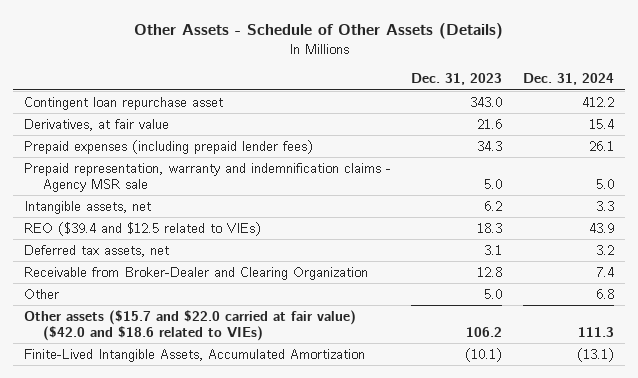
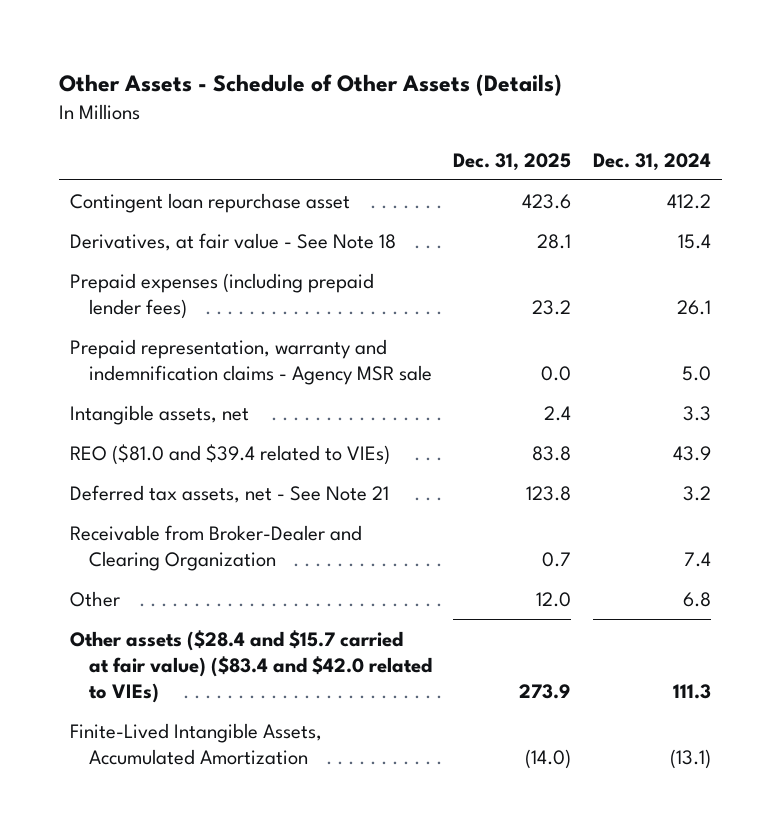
- | Dec. 31, 2023 | Dec. 31, 2024
+ | Dec. 31, 2025 | Dec. 31, 2024
- Derivatives, at fair value | 21.6 | 15.4
+ Derivatives, at fair value - See Note 18 | 28.1 | 15.4
- REO ($39.4 and $12.5 related to VIEs) | 18.3 | 43.9
- Deferred tax assets, net | 3.1 | 3.2
+ REO ($81.0 and $39.4 related to VIEs) | 83.8 | 43.9
+ Deferred tax assets, net - See Note 21 | 123.8 | 3.2
- Other assets ($15.7 and $22.0 carried at fair value) ($42.0 and $18.6 related to VIEs) | 106.2 | 111.3
+ Other assets ($28.4 and $15.7 carried at fair value) ($83.4 and $42.0 related to VIEs) | 273.9 | 111.3

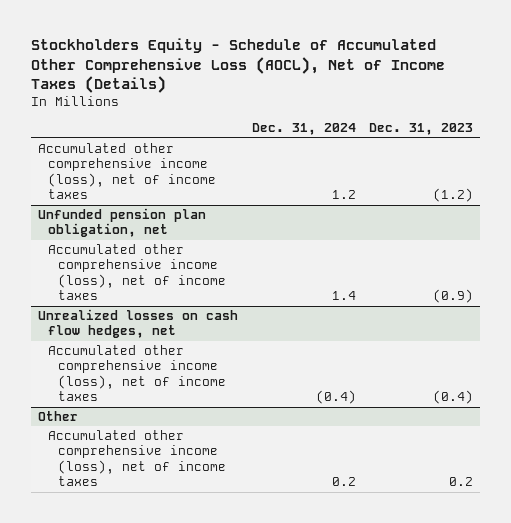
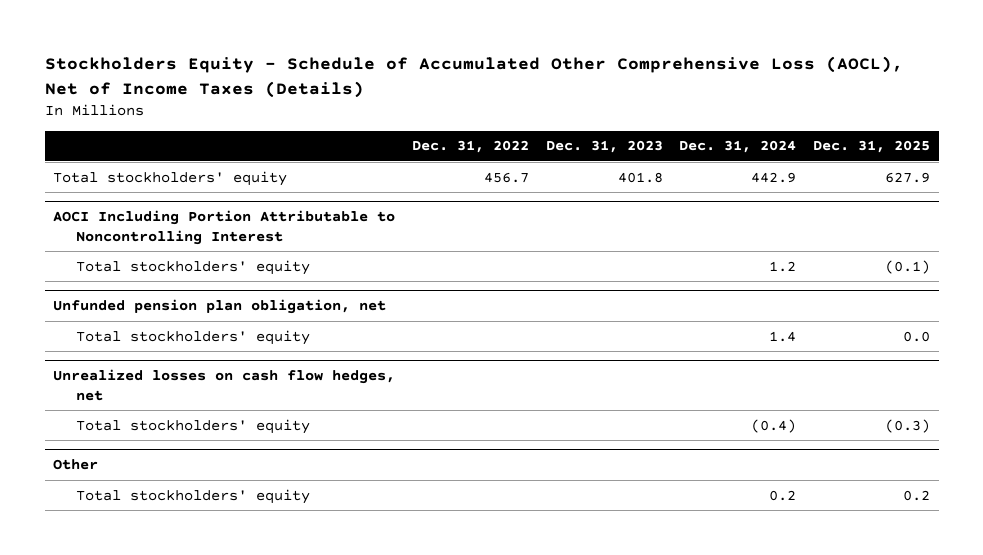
- | Dec. 31, 2024 | Dec. 31, 2023
+ | Dec. 31, 2022 | Dec. 31, 2023 | Dec. 31, 2024 | Dec. 31, 2025
- Accumulated other comprehensive income (loss), net of income taxes | 1.2 | (1.2)
+ Total stockholders' equity | 456.7 | 401.8 | 442.9 | 627.9
+ AOCI Including Portion Attributable to Noncontrolling Interest
+ Total stockholders' equity | | | 1.2 | (0.1)
@ Unfunded pension plan obligation, net
- Accumulated other comprehensive income (loss), net of income taxes | 1.4 | (0.9)
+ Total stockholders' equity | | | 1.4 | 0.0
@ Unrealized losses on cash flow hedges, net
- Accumulated other comprehensive income (loss), net of income taxes | (0.4) | (0.4)
+ Total stockholders' equity | | | (0.4) | (0.3)
@ Other
- Accumulated other comprehensive income (loss), net of income taxes | 0.2 | 0.2
+ Total stockholders' equity | | | 0.2 | 0.2

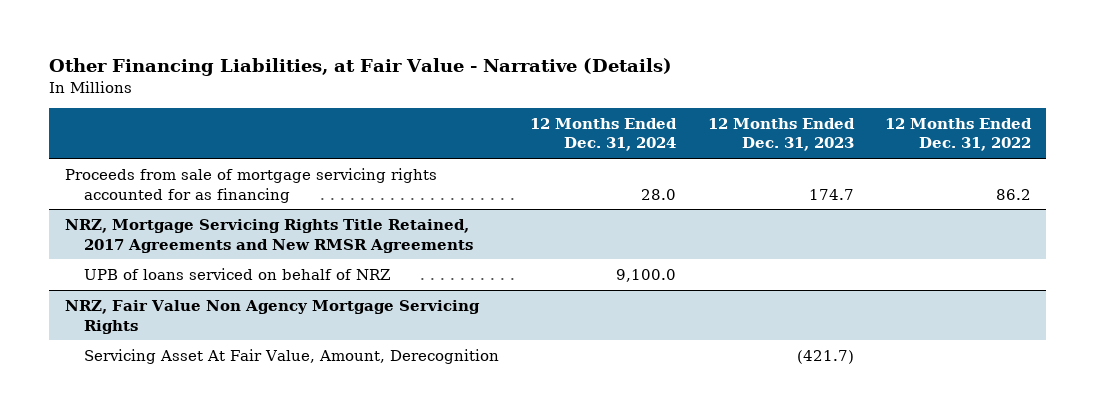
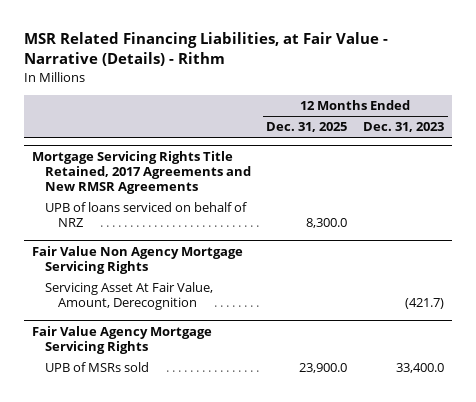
- Other Financing Liabilities, at Fair Value - Narrative (Details)
+ MSR Related Financing Liabilities, at Fair Value - Narrative (Details) - Rithm
- | 12 Months Ended Dec. 31, 2024 | 12 Months Ended Dec. 31, 2023 | 12 Months Ended Dec. 31, 2022
+ | 12 Months Ended Dec. 31, 2025 | 12 Months Ended Dec. 31, 2023
- Proceeds from sale of mortgage servicing rights accounted for as financing | 28.0 | 174.7 | 86.2
- NRZ, Mortgage Servicing Rights Title Retained, 2017 Agreements and New RMSR Agreements
+ Mortgage Servicing Rights Title Retained, 2017 Agreements and New RMSR Agreements
- NRZ, Fair Value Non Agency Mortgage Servicing Rights
+ Fair Value Non Agency Mortgage Servicing Rights
+ Fair Value Agency Mortgage Servicing Rights
+ UPB of MSRs sold | 23,900.0 | 33,400.0

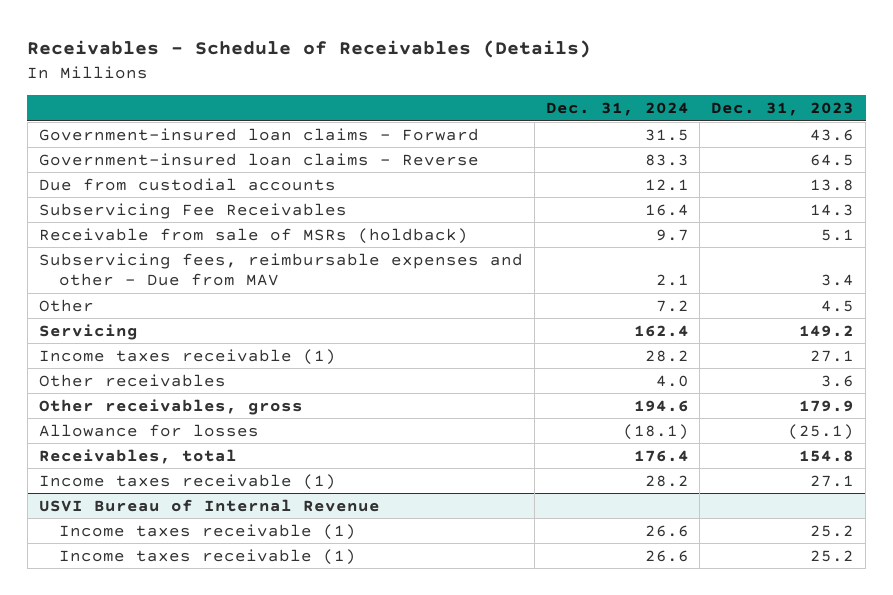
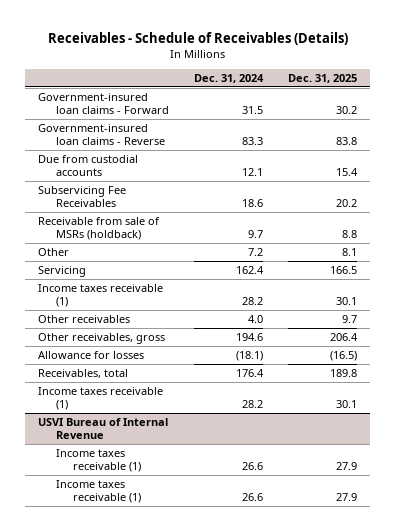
- | Dec. 31, 2024 | Dec. 31, 2023
+ | Dec. 31, 2024 | Dec. 31, 2025
- Subservicing Fee Receivables | 16.4 | 14.3
+ Subservicing Fee Receivables | 18.6 | 20.2
- Subservicing fees, reimbursable expenses and other - Due from MAV | 2.1 | 3.4

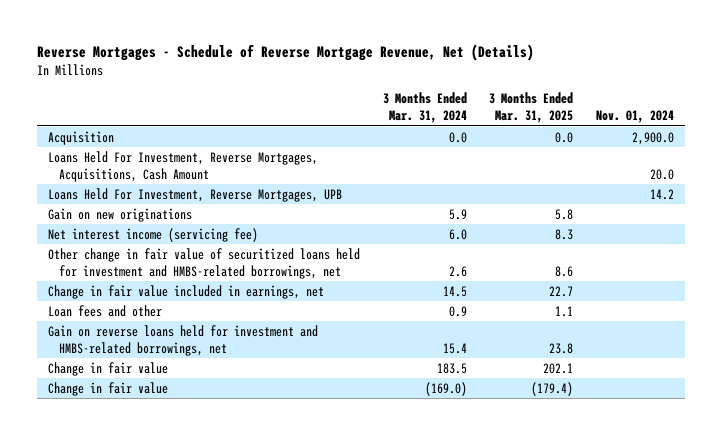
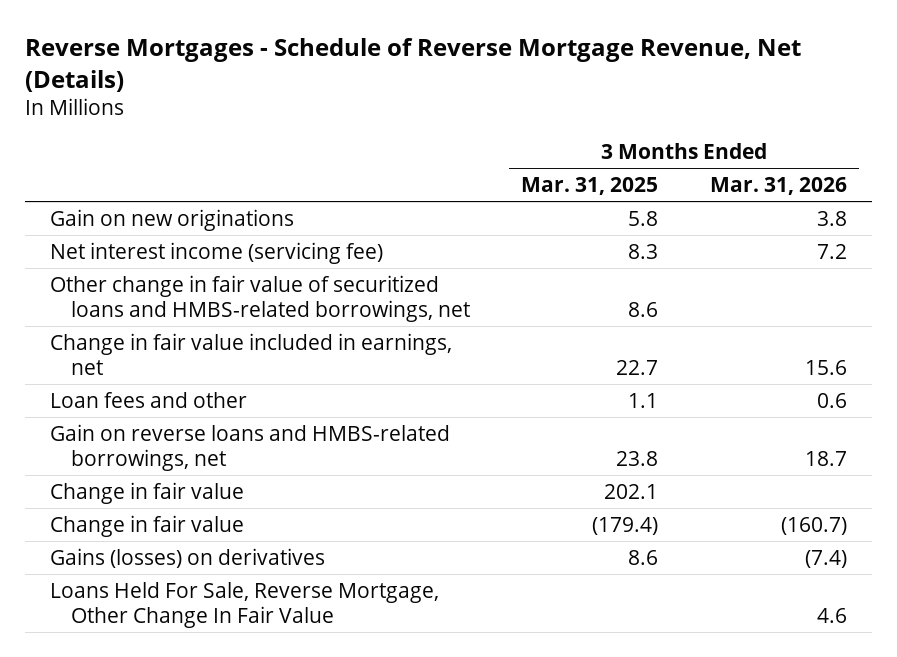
- | 3 Months Ended Mar. 31, 2024 | 3 Months Ended Mar. 31, 2025 | Nov. 01, 2024
+ | 3 Months Ended Mar. 31, 2025 | 3 Months Ended Mar. 31, 2026
- Acquisition | 0.0 | 0.0 | 2,900.0
- Loans Held For Investment, Reverse Mortgages, Acquisitions, Cash Amount | | | 20.0
- Loans Held For Investment, Reverse Mortgages, UPB | | | 14.2
- Other change in fair value of securitized loans held for investment and HMBS-related borrowings, net | 2.6 | 8.6 |
+ Other change in fair value of securitized loans and HMBS-related borrowings, net | 8.6 |
- Gain on reverse loans held for investment and HMBS-related borrowings, net | 15.4 | 23.8 |
+ Gain on reverse loans and HMBS-related borrowings, net | 23.8 | 18.7
+ Gains (losses) on derivatives | 8.6 | (7.4)
+ Loans Held For Sale, Reverse Mortgage, Other Change In Fair Value | | 4.6

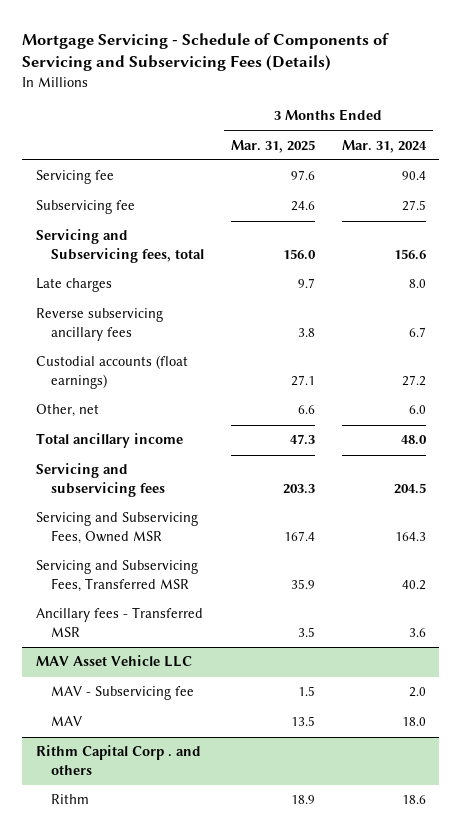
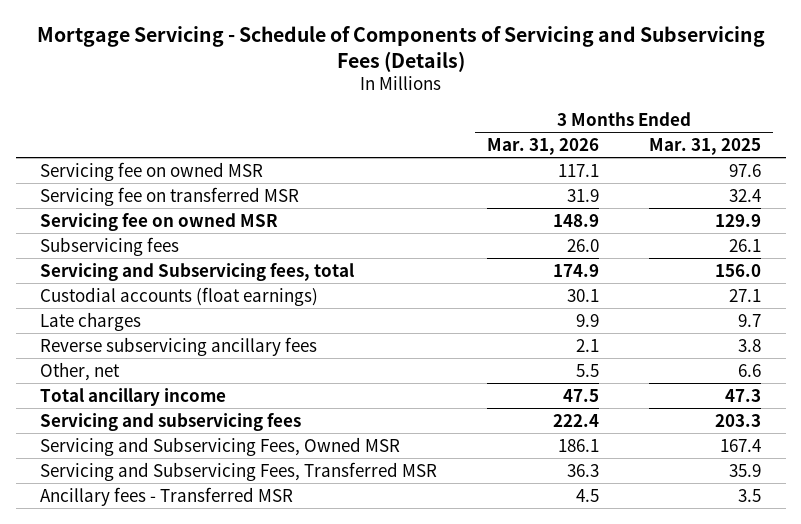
- | 3 Months Ended Mar. 31, 2025 | 3 Months Ended Mar. 31, 2024
+ | 3 Months Ended Mar. 31, 2026 | 3 Months Ended Mar. 31, 2025
- Servicing fee | 97.6 | 90.4
- Subservicing fee | 24.6 | 27.5
+ Servicing fee on owned MSR | 117.1 | 97.6
+ Servicing fee on transferred MSR | 31.9 | 32.4
+ Servicing fee on owned MSR | 148.9 | 129.9
+ Subservicing fees | 26.0 | 26.1
moved up: Custodial accounts (float earnings) | 30.1 | 27.1
- MAV Asset Vehicle LLC
- MAV - Subservicing fee | 1.5 | 2.0
- MAV | 13.5 | 18.0
- Rithm Capital Corp . and others
- Rithm | 18.9 | 18.6

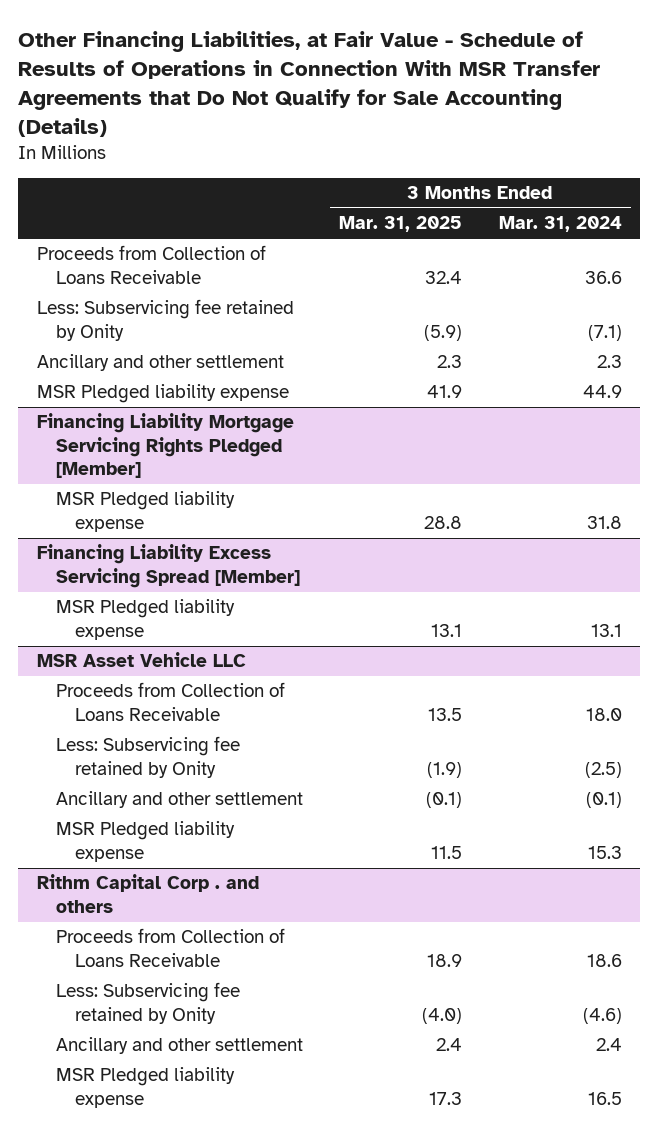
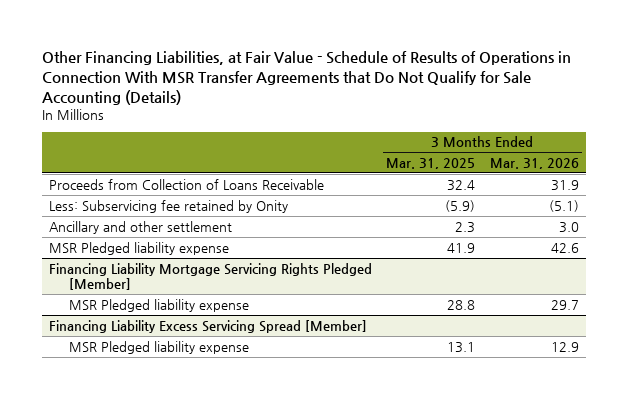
- | 3 Months Ended Mar. 31, 2025 | 3 Months Ended Mar. 31, 2024
+ | 3 Months Ended Mar. 31, 2025 | 3 Months Ended Mar. 31, 2026
- MSR Asset Vehicle LLC
- Proceeds from Collection of Loans Receivable | 13.5 | 18.0
- Less: Subservicing fee retained by Onity | (1.9) | (2.5)
- Ancillary and other settlement | (0.1) | (0.1)
- MSR Pledged liability expense | 11.5 | 15.3
- Rithm Capital Corp . and others
- Proceeds from Collection of Loans Receivable | 18.9 | 18.6
- Less: Subservicing fee retained by Onity | (4.0) | (4.6)
- Ancillary and other settlement | 2.4 | 2.4
- MSR Pledged liability expense | 17.3 | 16.5

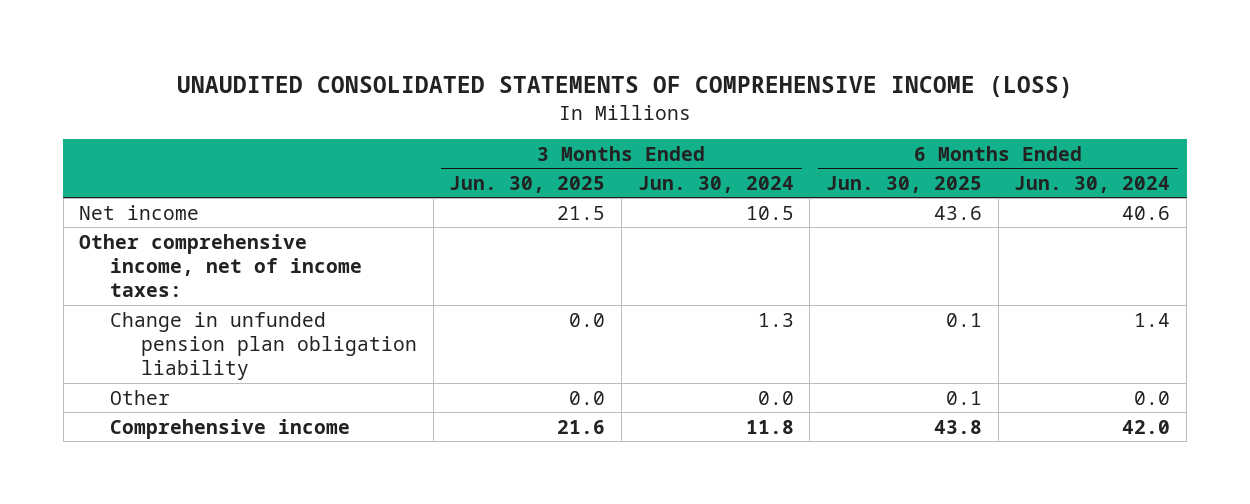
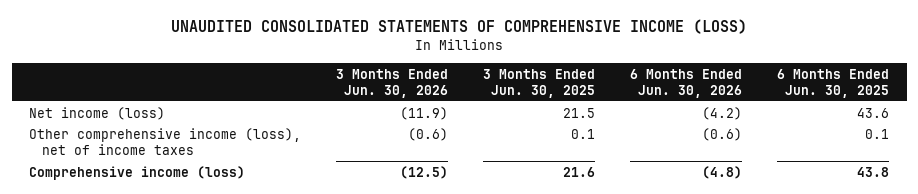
- | 3 Months Ended Jun. 30, 2025 | 3 Months Ended Jun. 30, 2024 | 6 Months Ended Jun. 30, 2025 | 6 Months Ended Jun. 30, 2024
+ | 3 Months Ended Jun. 30, 2026 | 3 Months Ended Jun. 30, 2025 | 6 Months Ended Jun. 30, 2026 | 6 Months Ended Jun. 30, 2025
- Net income | 21.5 | 10.5 | 43.6 | 40.6
- Other comprehensive income, net of income taxes:
- Change in unfunded pension plan obligation liability | 0.0 | 1.3 | 0.1 | 1.4
- Other | 0.0 | 0.0 | 0.1 | 0.0
- Comprehensive income | 21.6 | 11.8 | 43.8 | 42.0
+ Net income (loss) | (11.9) | 21.5 | (4.2) | 43.6
+ Other comprehensive income (loss), net of income taxes | (0.6) | 0.1 | (0.6) | 0.1
+ Comprehensive income (loss) | (12.5) | 21.6 | (4.8) | 43.8

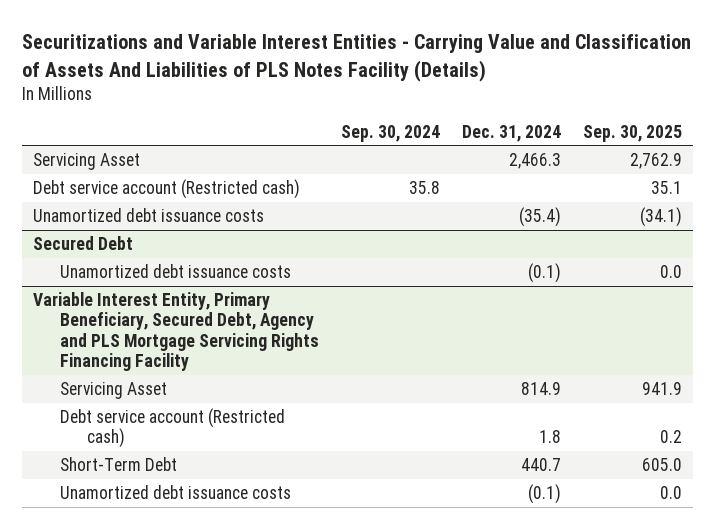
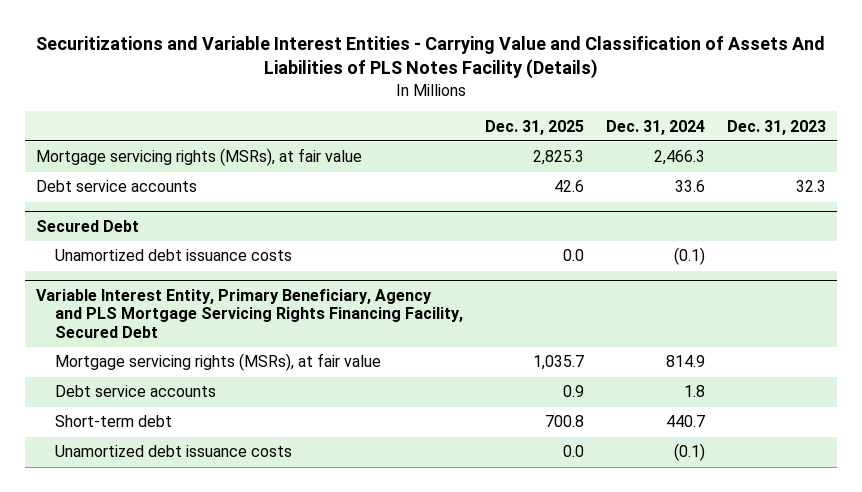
- | Sep. 30, 2024 | Dec. 31, 2024 | Sep. 30, 2025
+ | Dec. 31, 2025 | Dec. 31, 2024 | Dec. 31, 2023
- Servicing Asset | | 2,466.3 | 2,762.9
- Debt service account (Restricted cash) | 35.8 | | 35.1
- Unamortized debt issuance costs | | (35.4) | (34.1)
+ Mortgage servicing rights (MSRs), at fair value | 2,825.3 | 2,466.3 |
+ Debt service accounts | 42.6 | 33.6 | 32.3
- Variable Interest Entity, Primary Beneficiary, Secured Debt, Agency and PLS Mortgage Servicing Rights Financing Facility
- Servicing Asset | | 814.9 | 941.9
- Debt service account (Restricted cash) | | 1.8 | 0.2
- Short-Term Debt | | 440.7 | 605.0
+ Variable Interest Entity, Primary Beneficiary, Agency and PLS Mortgage Servicing Rights Financing Facility, Secured Debt
+ Mortgage servicing rights (MSRs), at fair value | 1,035.7 | 814.9 |
+ Debt service accounts | 0.9 | 1.8 |
+ Short-term debt | 700.8 | 440.7 |

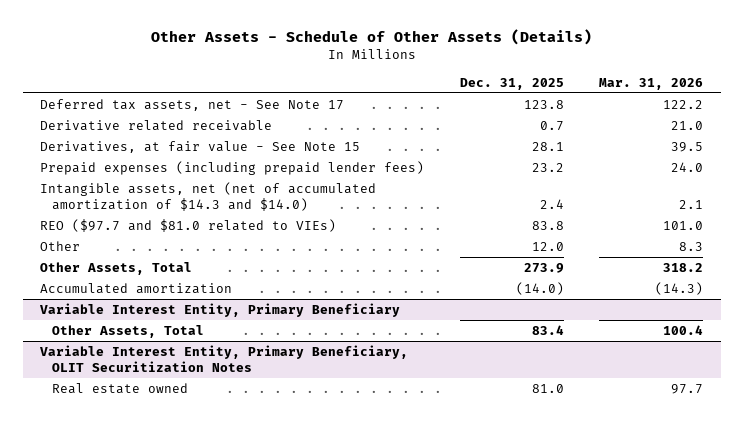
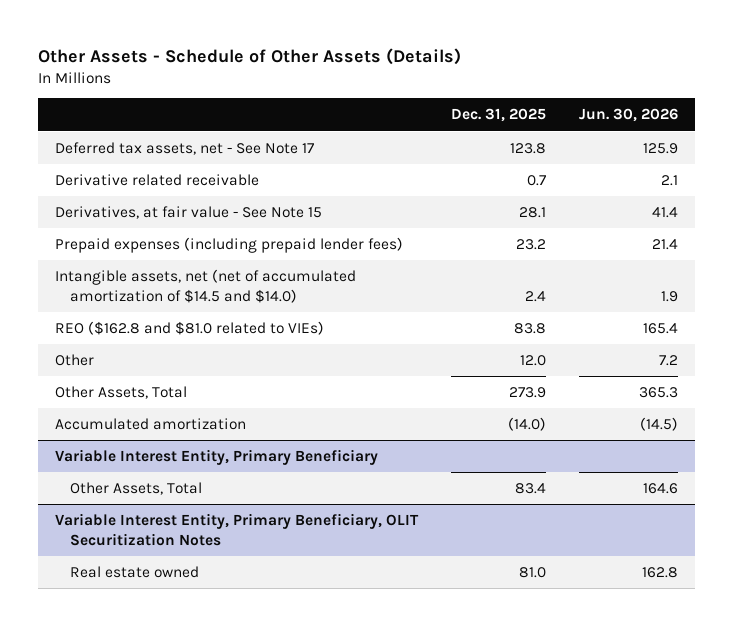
- | Dec. 31, 2025 | Mar. 31, 2026
+ | Dec. 31, 2025 | Jun. 30, 2026
- Intangible assets, net (net of accumulated amortization of $14.3 and $14.0) | 2.4 | 2.1
- REO ($97.7 and $81.0 related to VIEs) | 83.8 | 101.0
+ Intangible assets, net (net of accumulated amortization of $14.5 and $14.0) | 2.4 | 1.9
+ REO ($162.8 and $81.0 related to VIEs) | 83.8 | 165.4

